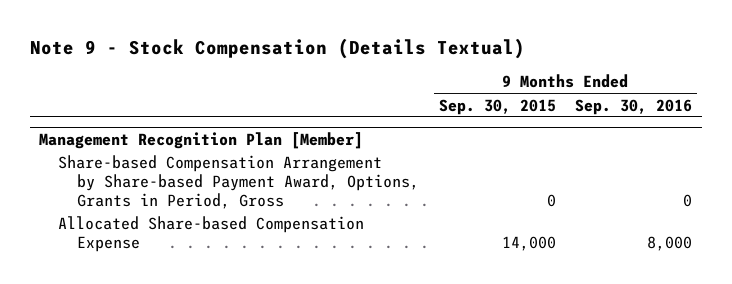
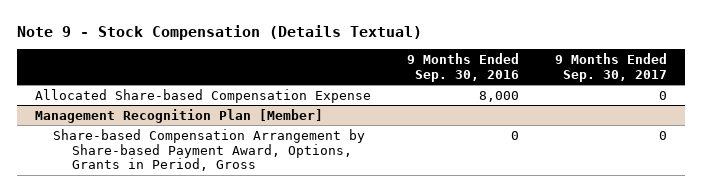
- | 9 Months Ended Sep. 30, 2015 | 9 Months Ended Sep. 30, 2016
+ | 9 Months Ended Sep. 30, 2016 | 9 Months Ended Sep. 30, 2017
+ Allocated Share-based Compensation Expense | 8,000 | 0
@ Management Recognition Plan [Member]
- Allocated Share-based Compensation Expense | 14,000 | 8,000

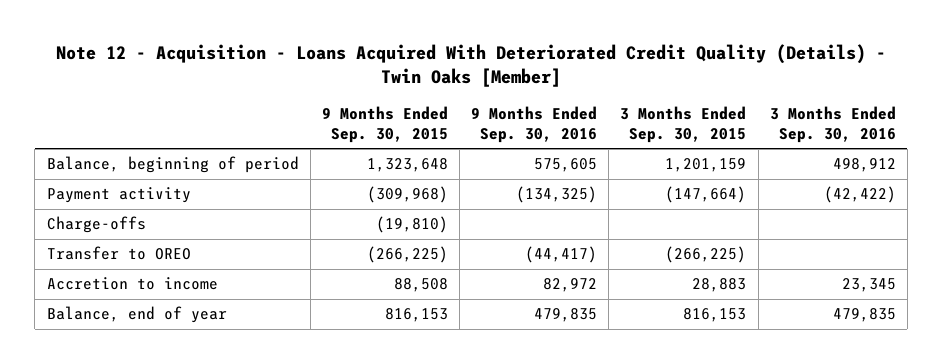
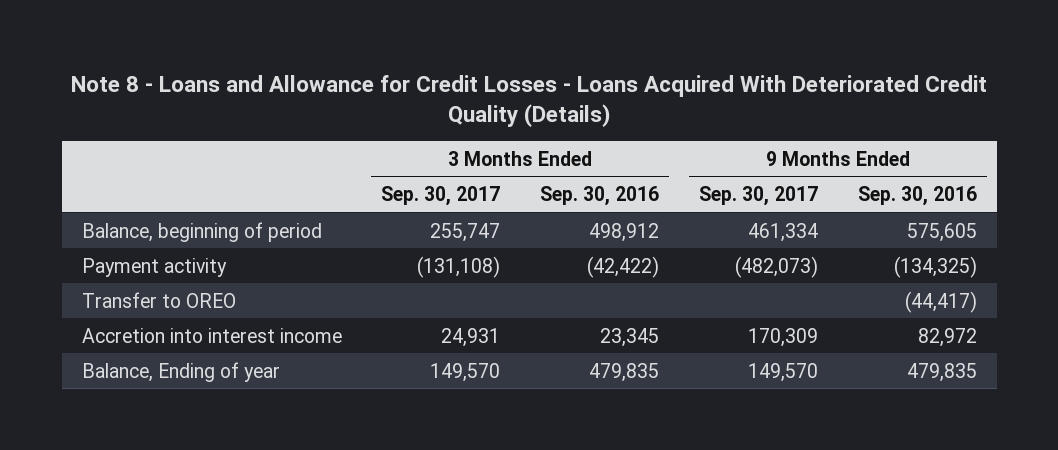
- Note 12 - Acquisition - Loans Acquired With Deteriorated Credit Quality (Details) - Twin Oaks [Member]
+ Note 8 - Loans and Allowance for Credit Losses - Loans Acquired With Deteriorated Credit Quality (Details)
- | 9 Months Ended Sep. 30, 2015 | 9 Months Ended Sep. 30, 2016 | 3 Months Ended Sep. 30, 2015 | 3 Months Ended Sep. 30, 2016
+ | 3 Months Ended Sep. 30, 2017 | 3 Months Ended Sep. 30, 2016 | 9 Months Ended Sep. 30, 2017 | 9 Months Ended Sep. 30, 2016
- Charge-offs | (19,810) | | |
- Accretion to income | 88,508 | 82,972 | 28,883 | 23,345
- Balance, end of year | 816,153 | 479,835 | 816,153 | 479,835
+ Accretion into interest income | 24,931 | 23,345 | 170,309 | 82,972
+ Balance, Ending of year | 149,570 | 479,835 | 149,570 | 479,835

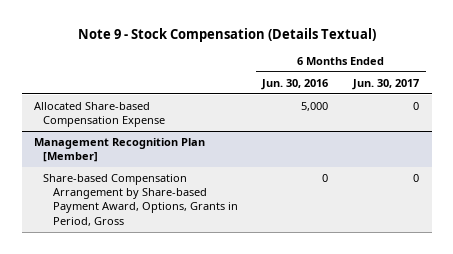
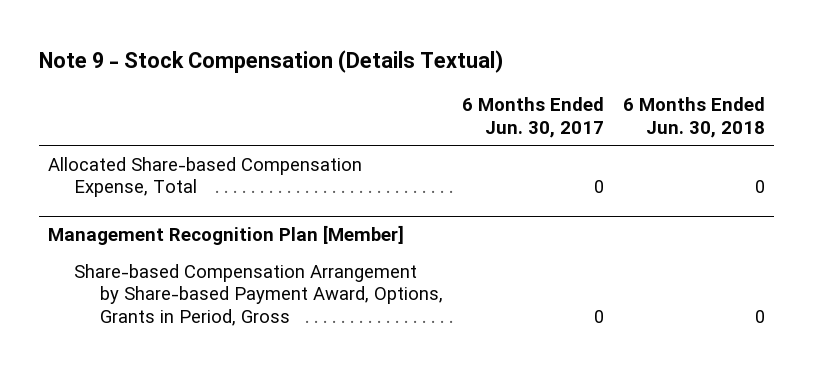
- | 6 Months Ended Jun. 30, 2016 | 6 Months Ended Jun. 30, 2017
+ | 6 Months Ended Jun. 30, 2017 | 6 Months Ended Jun. 30, 2018
- Allocated Share-based Compensation Expense | 5,000 | 0
+ Allocated Share-based Compensation Expense, Total | 0 | 0

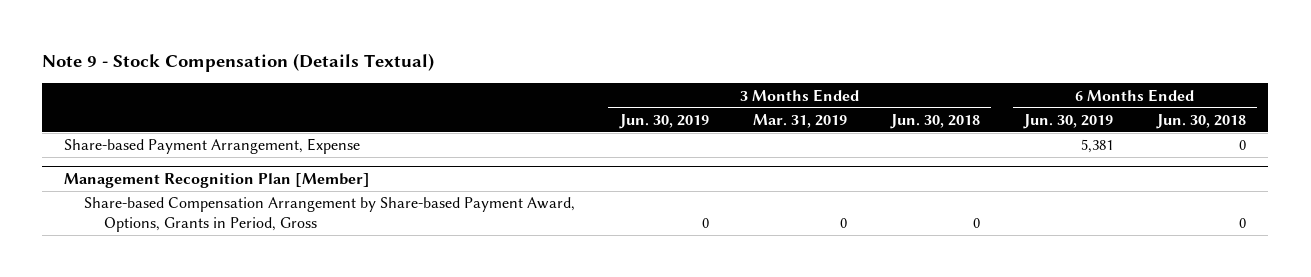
- | 6 Months Ended Jun. 30, 2017 | 6 Months Ended Jun. 30, 2018
+ | 3 Months Ended Jun. 30, 2019 | 3 Months Ended Mar. 31, 2019 | 3 Months Ended Jun. 30, 2018 | 6 Months Ended Jun. 30, 2019 | 6 Months Ended Jun. 30, 2018
- Allocated Share-based Compensation Expense, Total | 0 | 0
+ Share-based Payment Arrangement, Expense | | | | 5,381 | 0

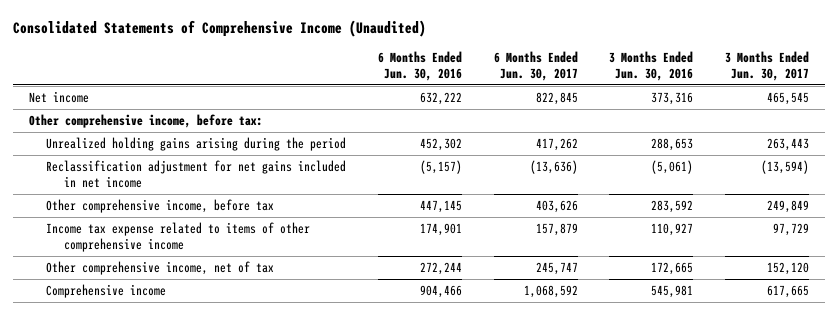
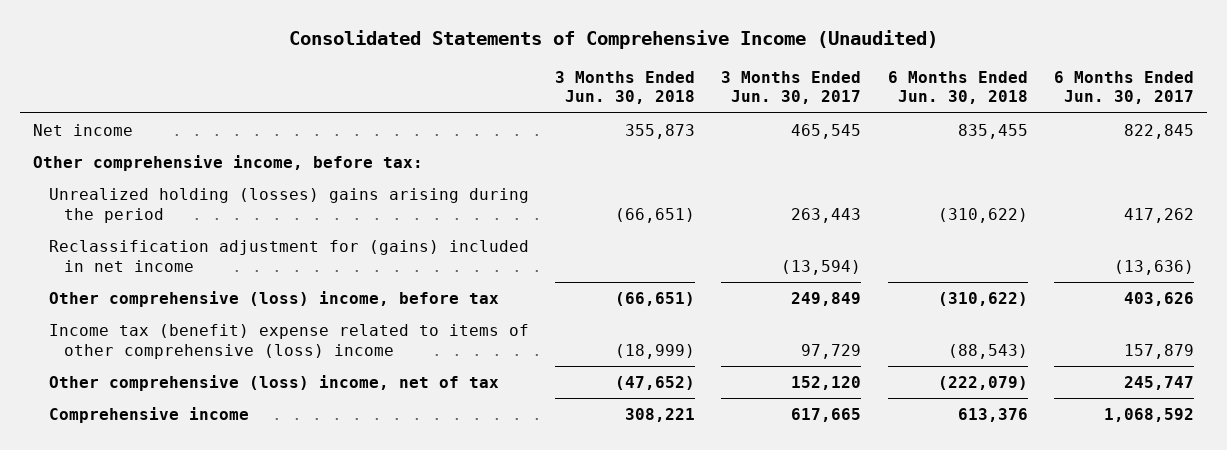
- | 6 Months Ended Jun. 30, 2016 | 6 Months Ended Jun. 30, 2017 | 3 Months Ended Jun. 30, 2016 | 3 Months Ended Jun. 30, 2017
+ | 3 Months Ended Jun. 30, 2018 | 3 Months Ended Jun. 30, 2017 | 6 Months Ended Jun. 30, 2018 | 6 Months Ended Jun. 30, 2017
- Unrealized holding gains arising during the period | 452,302 | 417,262 | 288,653 | 263,443
- Reclassification adjustment for net gains included in net income | (5,157) | (13,636) | (5,061) | (13,594)
- Other comprehensive income, before tax | 447,145 | 403,626 | 283,592 | 249,849
- Income tax expense related to items of other comprehensive income | 174,901 | 157,879 | 110,927 | 97,729
- Other comprehensive income, net of tax | 272,244 | 245,747 | 172,665 | 152,120
+ Unrealized holding (losses) gains arising during the period | (66,651) | 263,443 | (310,622) | 417,262
+ Reclassification adjustment for (gains) included in net income | | (13,594) | | (13,636)
+ Other comprehensive (loss) income, before tax | (66,651) | 249,849 | (310,622) | 403,626
+ Income tax (benefit) expense related to items of other comprehensive (loss) income | (18,999) | 97,729 | (88,543) | 157,879
+ Other comprehensive (loss) income, net of tax | (47,652) | 152,120 | (222,079) | 245,747

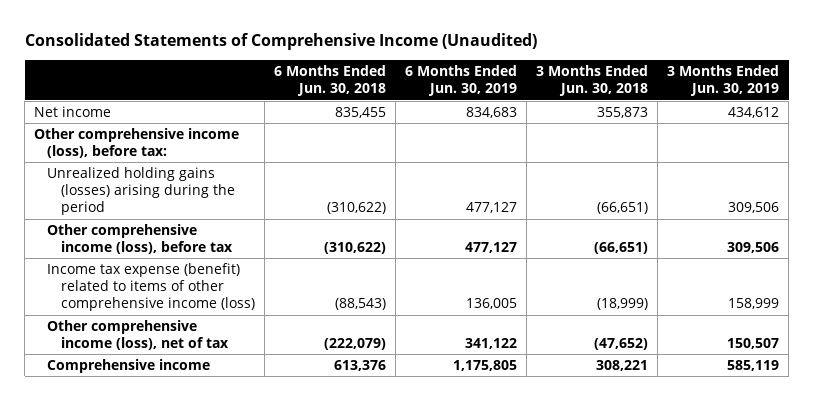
- | 3 Months Ended Jun. 30, 2018 | 3 Months Ended Jun. 30, 2017 | 6 Months Ended Jun. 30, 2018 | 6 Months Ended Jun. 30, 2017
+ | 6 Months Ended Jun. 30, 2018 | 6 Months Ended Jun. 30, 2019 | 3 Months Ended Jun. 30, 2018 | 3 Months Ended Jun. 30, 2019
- Other comprehensive income, before tax:
- Unrealized holding (losses) gains arising during the period | (66,651) | 263,443 | (310,622) | 417,262
- Reclassification adjustment for (gains) included in net income | | (13,594) | | (13,636)
- Other comprehensive (loss) income, before tax | (66,651) | 249,849 | (310,622) | 403,626
- Income tax (benefit) expense related to items of other comprehensive (loss) income | (18,999) | 97,729 | (88,543) | 157,879
- Other comprehensive (loss) income, net of tax | (47,652) | 152,120 | (222,079) | 245,747
+ Other comprehensive income (loss), before tax:
+ Unrealized holding gains (losses) arising during the period | (310,622) | 477,127 | (66,651) | 309,506
+ Other comprehensive income (loss), before tax | (310,622) | 477,127 | (66,651) | 309,506
+ Income tax expense (benefit) related to items of other comprehensive income (loss) | (88,543) | 136,005 | (18,999) | 158,999
+ Other comprehensive income (loss), net of tax | (222,079) | 341,122 | (47,652) | 150,507

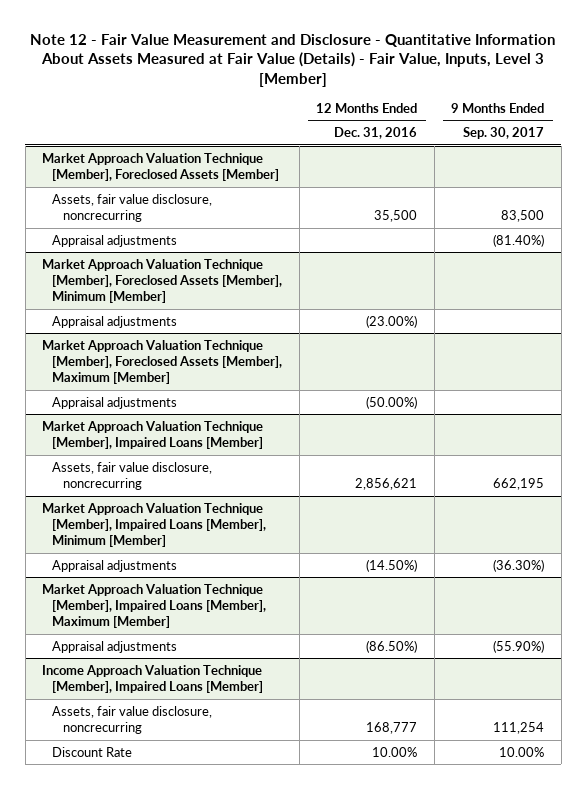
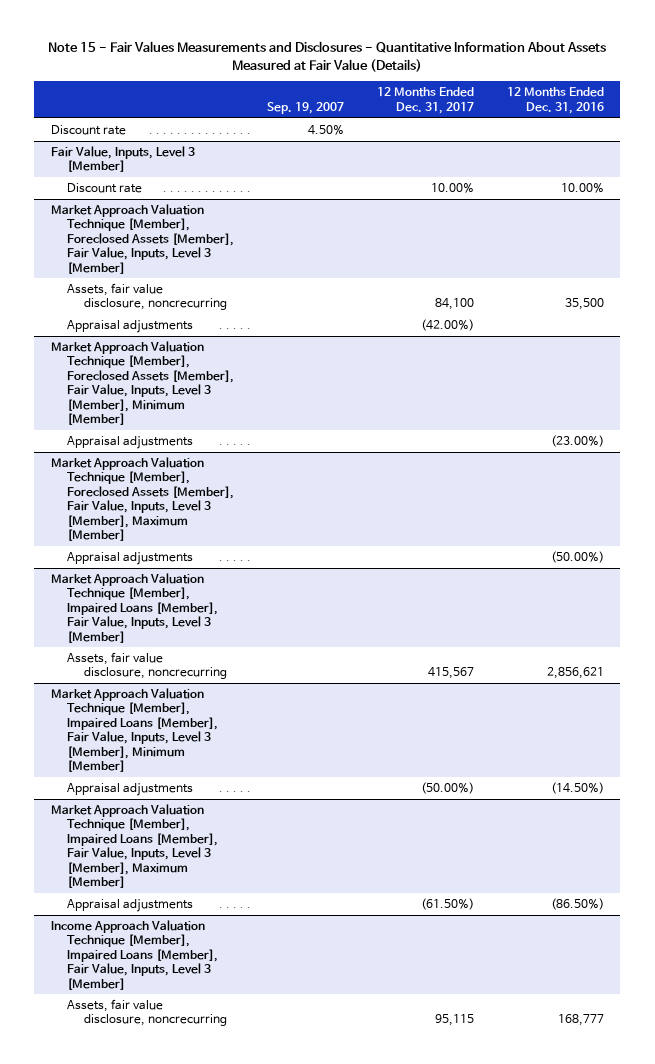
- Note 12 - Fair Value Measurement and Disclosure - Quantitative Information About Assets Measured at Fair Value (Details) - Fair Value, Inputs, Level 3 [Member]
+ Note 15 - Fair Values Measurements and Disclosures - Quantitative Information About Assets Measured at Fair Value (Details)
- | 12 Months Ended Dec. 31, 2016 | 9 Months Ended Sep. 30, 2017
+ | Sep. 19, 2007 | 12 Months Ended Dec. 31, 2017 | 12 Months Ended Dec. 31, 2016
- Market Approach Valuation Technique [Member], Foreclosed Assets [Member]
+ Discount rate | 4.50% | |
+ Fair Value, Inputs, Level 3 [Member]
+ Discount rate | | 10.00% | 10.00%
+ Market Approach Valuation Technique [Member], Foreclosed Assets [Member], Fair Value, Inputs, Level 3 [Member]
- Market Approach Valuation Technique [Member], Foreclosed Assets [Member], Minimum [Member]
+ Market Approach Valuation Technique [Member], Foreclosed Assets [Member], Fair Value, Inputs, Level 3 [Member], Minimum [Member]
- Market Approach Valuation Technique [Member], Foreclosed Assets [Member], Maximum [Member]
+ Market Approach Valuation Technique [Member], Foreclosed Assets [Member], Fair Value, Inputs, Level 3 [Member], Maximum [Member]
- Market Approach Valuation Technique [Member], Impaired Loans [Member]
+ Market Approach Valuation Technique [Member], Impaired Loans [Member], Fair Value, Inputs, Level 3 [Member]
- Market Approach Valuation Technique [Member], Impaired Loans [Member], Minimum [Member]
+ Market Approach Valuation Technique [Member], Impaired Loans [Member], Fair Value, Inputs, Level 3 [Member], Minimum [Member]
- Market Approach Valuation Technique [Member], Impaired Loans [Member], Maximum [Member]
+ Market Approach Valuation Technique [Member], Impaired Loans [Member], Fair Value, Inputs, Level 3 [Member], Maximum [Member]
- Income Approach Valuation Technique [Member], Impaired Loans [Member]
+ Income Approach Valuation Technique [Member], Impaired Loans [Member], Fair Value, Inputs, Level 3 [Member]
- Discount Rate | 10.00% | 10.00%

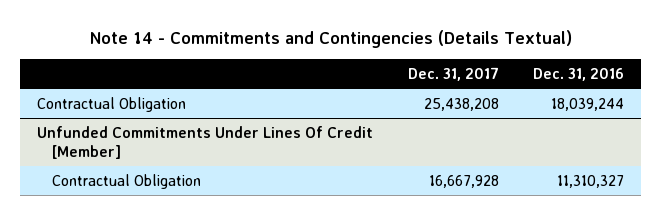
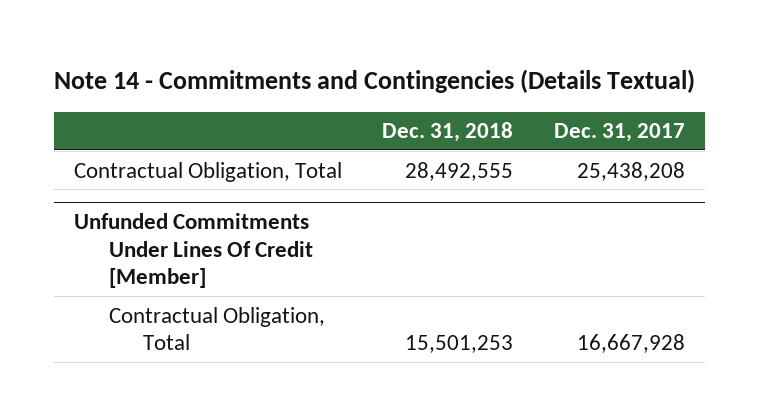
- | Dec. 31, 2017 | Dec. 31, 2016
+ | Dec. 31, 2018 | Dec. 31, 2017
- Contractual Obligation | 25,438,208 | 18,039,244
+ Contractual Obligation, Total | 28,492,555 | 25,438,208
@ Unfunded Commitments Under Lines Of Credit [Member]
- Contractual Obligation | 16,667,928 | 11,310,327
+ Contractual Obligation, Total | 15,501,253 | 16,667,928

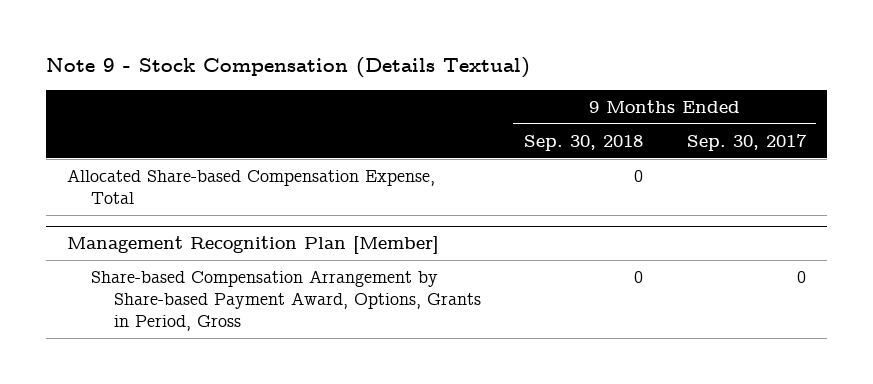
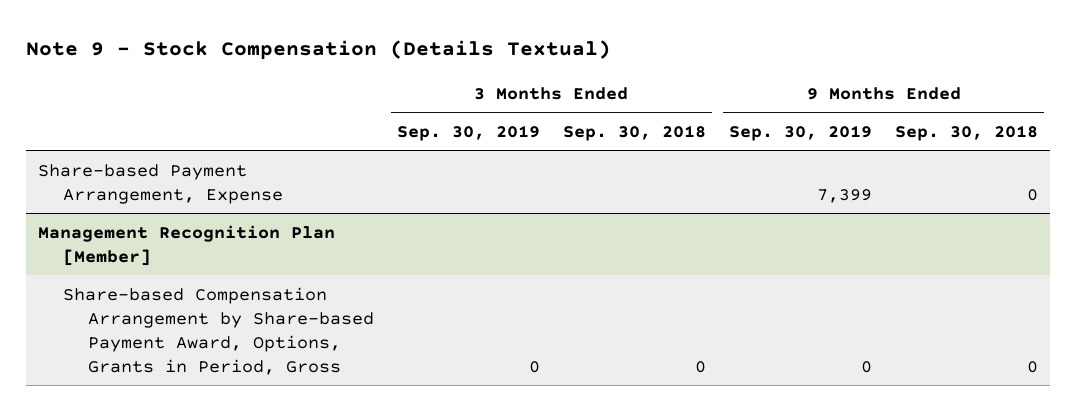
- | 9 Months Ended Sep. 30, 2018 | 9 Months Ended Sep. 30, 2017
+ | 3 Months Ended Sep. 30, 2019 | 3 Months Ended Sep. 30, 2018 | 9 Months Ended Sep. 30, 2019 | 9 Months Ended Sep. 30, 2018
- Allocated Share-based Compensation Expense, Total | 0 |
+ Share-based Payment Arrangement, Expense | | | 7,399 | 0

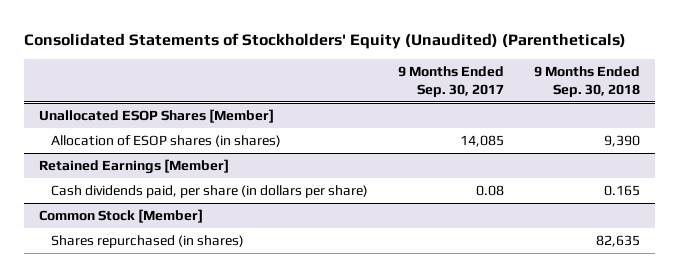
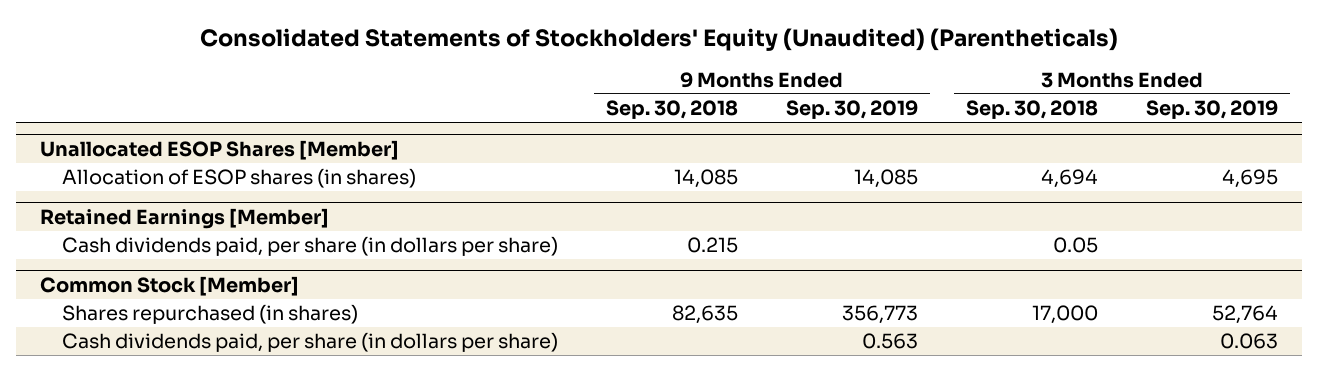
- | 9 Months Ended Sep. 30, 2017 | 9 Months Ended Sep. 30, 2018
+ | 9 Months Ended Sep. 30, 2018 | 9 Months Ended Sep. 30, 2019 | 3 Months Ended Sep. 30, 2018 | 3 Months Ended Sep. 30, 2019
@ Unallocated ESOP Shares [Member]
- Allocation of ESOP shares (in shares) | 14,085 | 9,390
+ Allocation of ESOP shares (in shares) | 14,085 | 14,085 | 4,694 | 4,695
@ Retained Earnings [Member]
- Cash dividends paid, per share (in dollars per share) | 0.08 | 0.165
+ Cash dividends paid, per share (in dollars per share) | 0.215 | | 0.05 |
@ Common Stock [Member]
+ Cash dividends paid, per share (in dollars per share) | | 0.563 | | 0.063

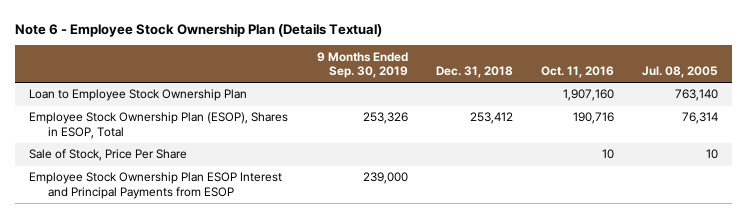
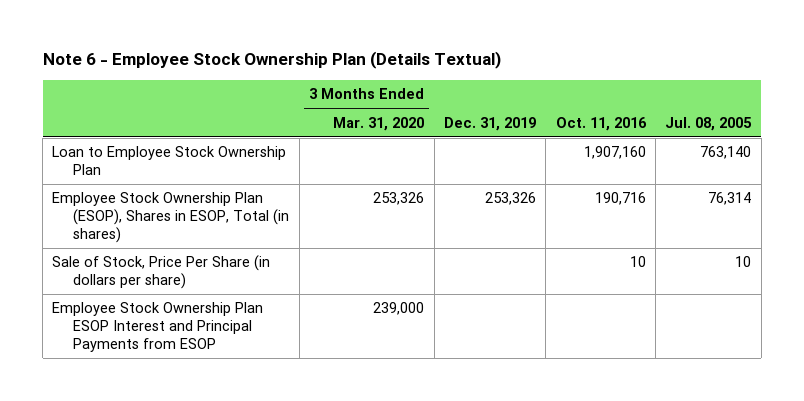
- | 9 Months Ended Sep. 30, 2019 | Dec. 31, 2018 | Oct. 11, 2016 | Jul. 08, 2005
+ | 3 Months Ended Mar. 31, 2020 | Dec. 31, 2019 | Oct. 11, 2016 | Jul. 08, 2005
- Employee Stock Ownership Plan (ESOP), Shares in ESOP, Total | 253,326 | 253,412 | 190,716 | 76,314
- Sale of Stock, Price Per Share | | | 10 | 10
+ Employee Stock Ownership Plan (ESOP), Shares in ESOP, Total (in shares) | 253,326 | 253,326 | 190,716 | 76,314
+ Sale of Stock, Price Per Share (in dollars per share) | | | 10 | 10

